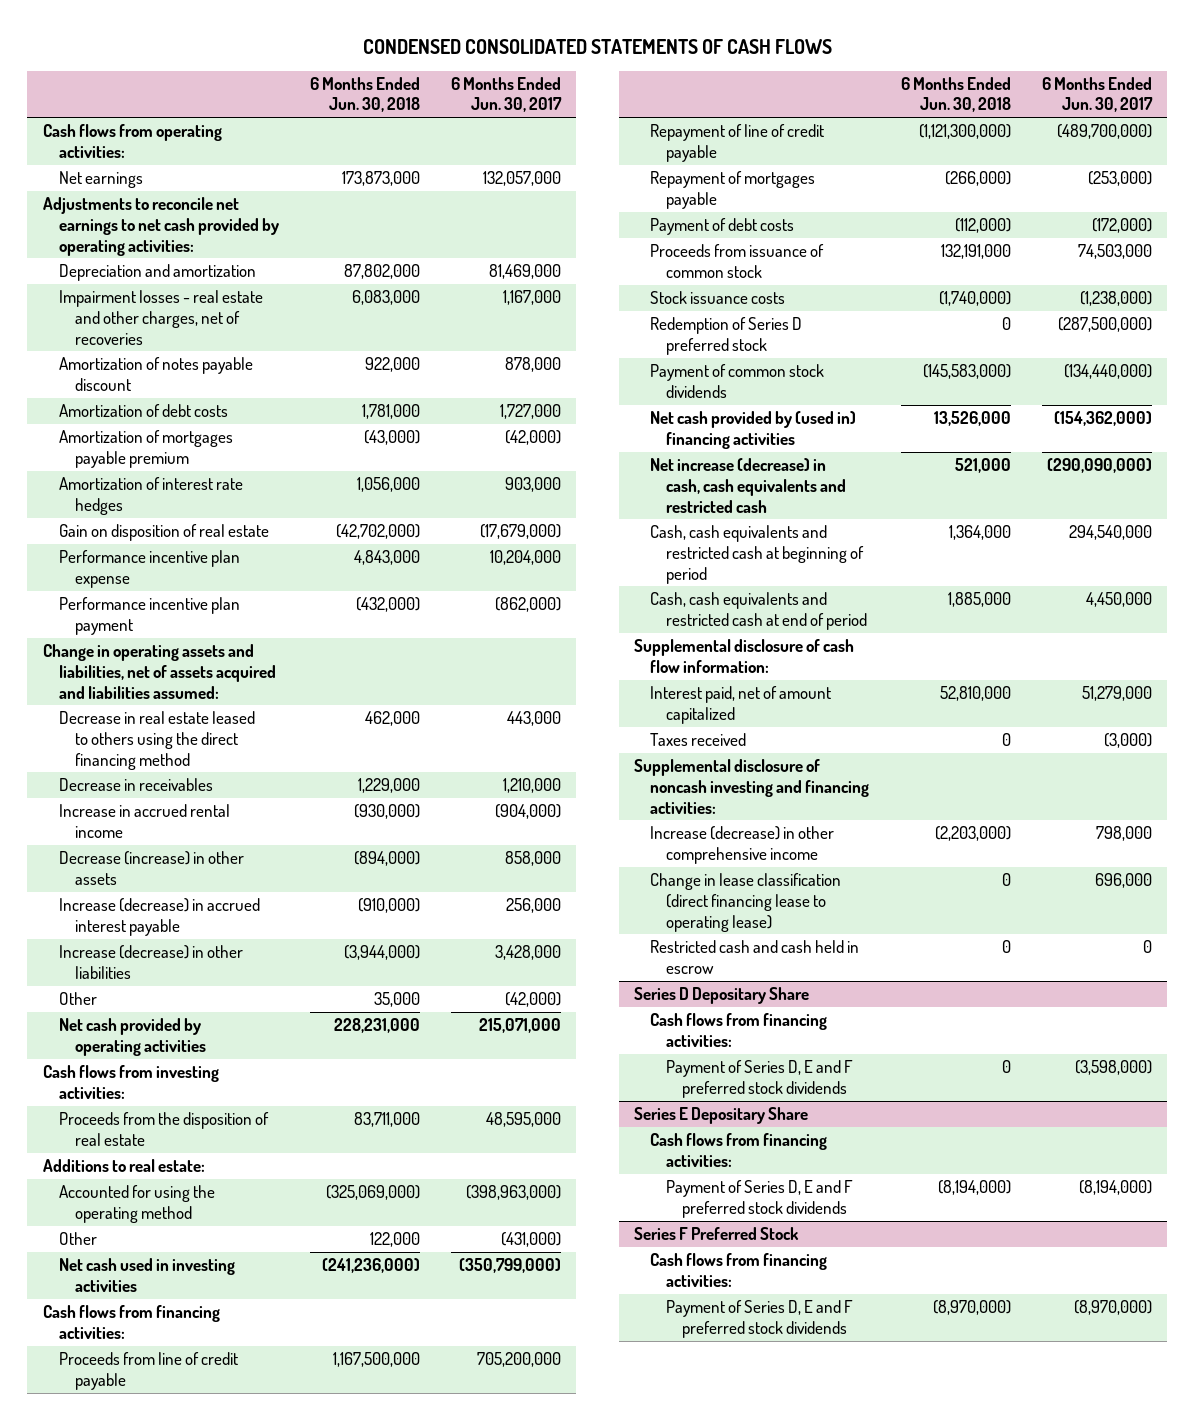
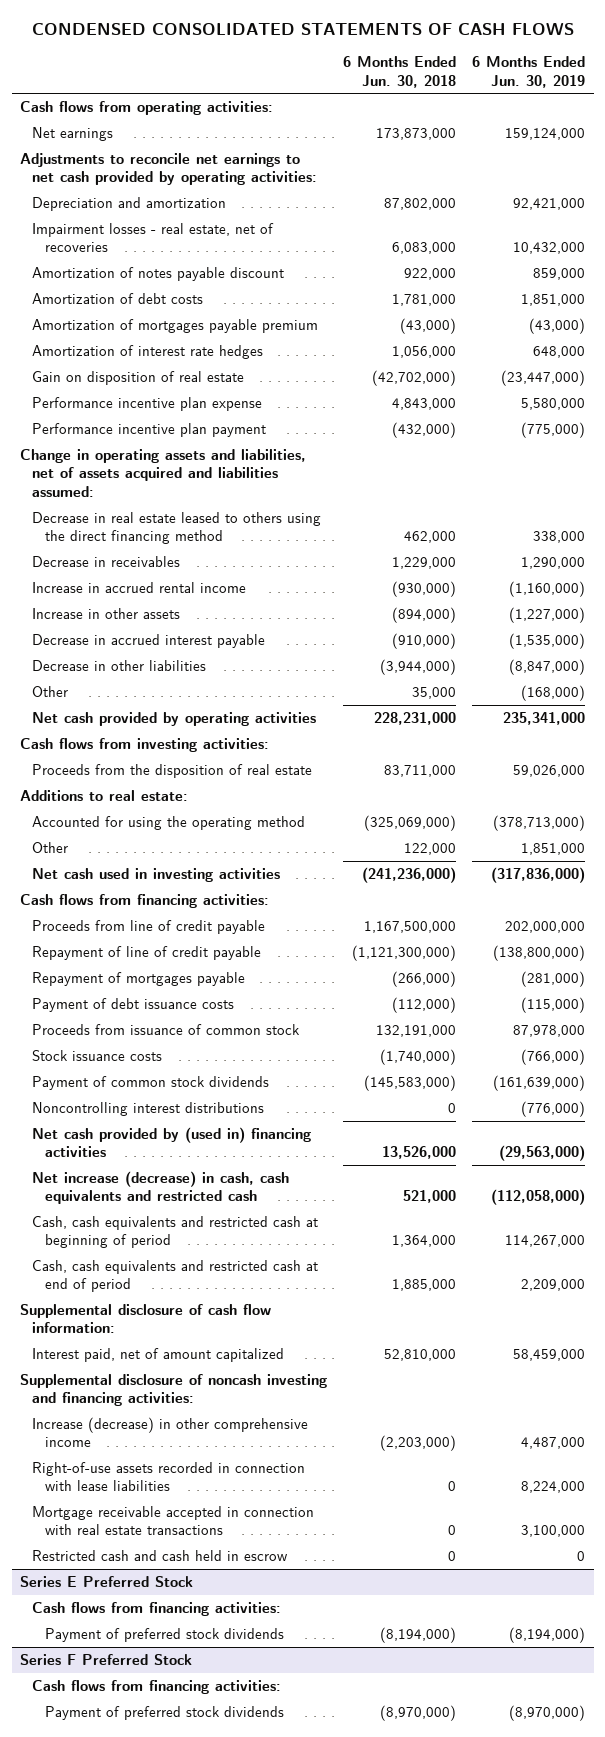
- | 6 Months Ended Jun. 30, 2018 | 6 Months Ended Jun. 30, 2017
+ | 6 Months Ended Jun. 30, 2018 | 6 Months Ended Jun. 30, 2019
- Impairment losses - real estate and other charges, net of recoveries | 6,083,000 | 1,167,000
+ Impairment losses - real estate, net of recoveries | 6,083,000 | 10,432,000
- Decrease (increase) in other assets | (894,000) | 858,000
- Increase (decrease) in accrued interest payable | (910,000) | 256,000
- Increase (decrease) in other liabilities | (3,944,000) | 3,428,000
+ Increase in other assets | (894,000) | (1,227,000)
+ Decrease in accrued interest payable | (910,000) | (1,535,000)
+ Decrease in other liabilities | (3,944,000) | (8,847,000)
- Payment of debt costs | (112,000) | (172,000)
+ Payment of debt issuance costs | (112,000) | (115,000)
- Redemption of Series D preferred stock | 0 | (287,500,000)
+ Noncontrolling interest distributions | 0 | (776,000)
- Taxes received | 0 | (3,000)
- Change in lease classification (direct financing lease to operating lease) | 0 | 696,000
+ Right-of-use assets recorded in connection with lease liabilities | 0 | 8,224,000
+ Mortgage receivable accepted in connection with real estate transactions | 0 | 3,100,000
- Series D Depositary Share
- Cash flows from financing activities:
- Payment of Series D, E and F preferred stock dividends | 0 | (3,598,000)
- Series E Depositary Share
+ Series E Preferred Stock
- Payment of Series D, E and F preferred stock dividends | (8,194,000) | (8,194,000)
+ Payment of preferred stock dividends | (8,194,000) | (8,194,000)
@ Series F Preferred Stock
- Payment of Series D, E and F preferred stock dividends | (8,970,000) | (8,970,000)
+ Payment of preferred stock dividends | (8,970,000) | (8,970,000)

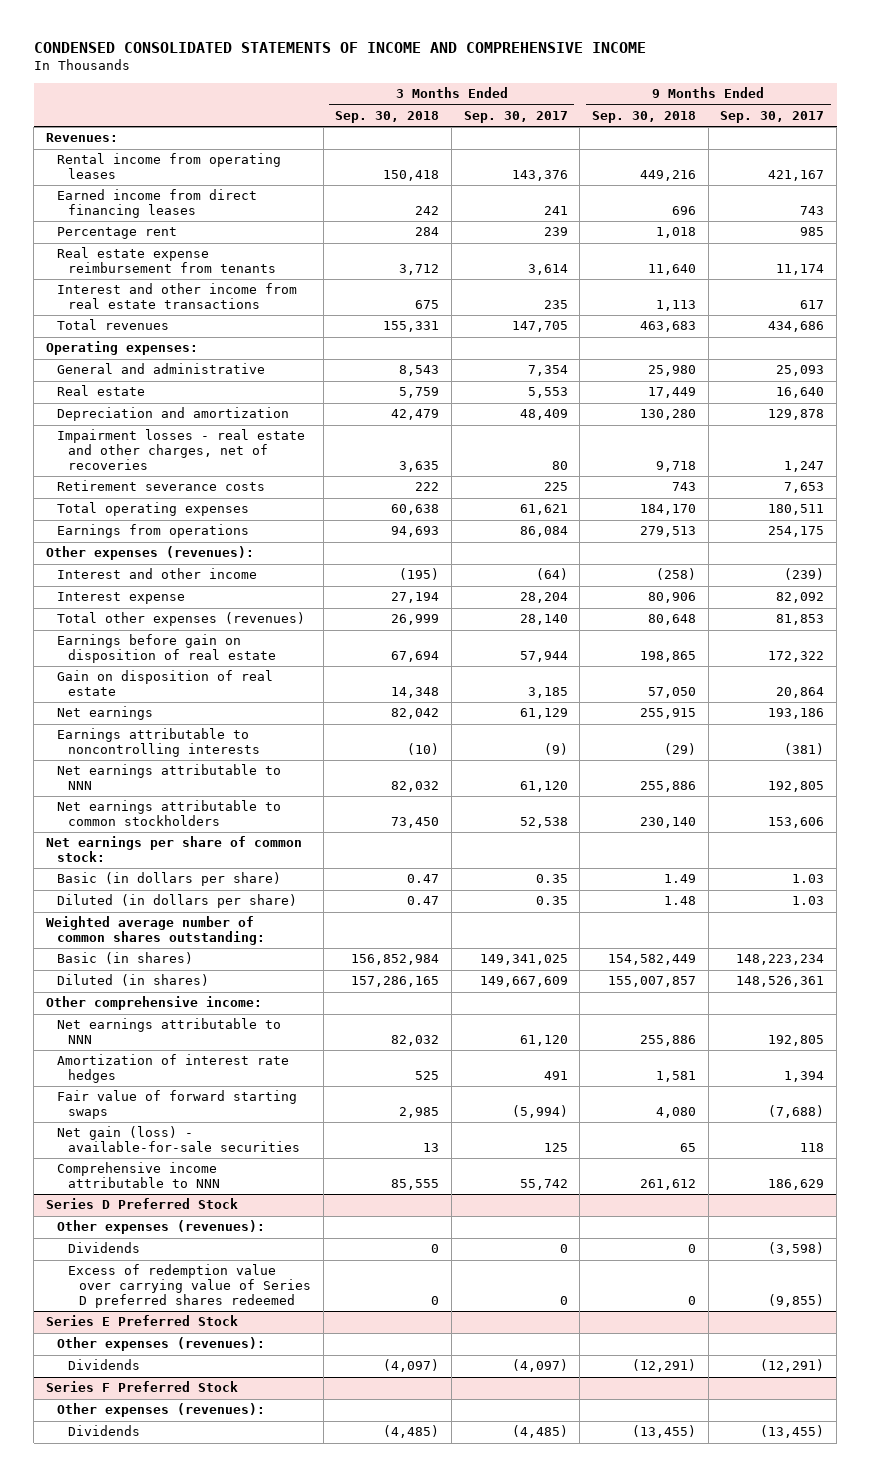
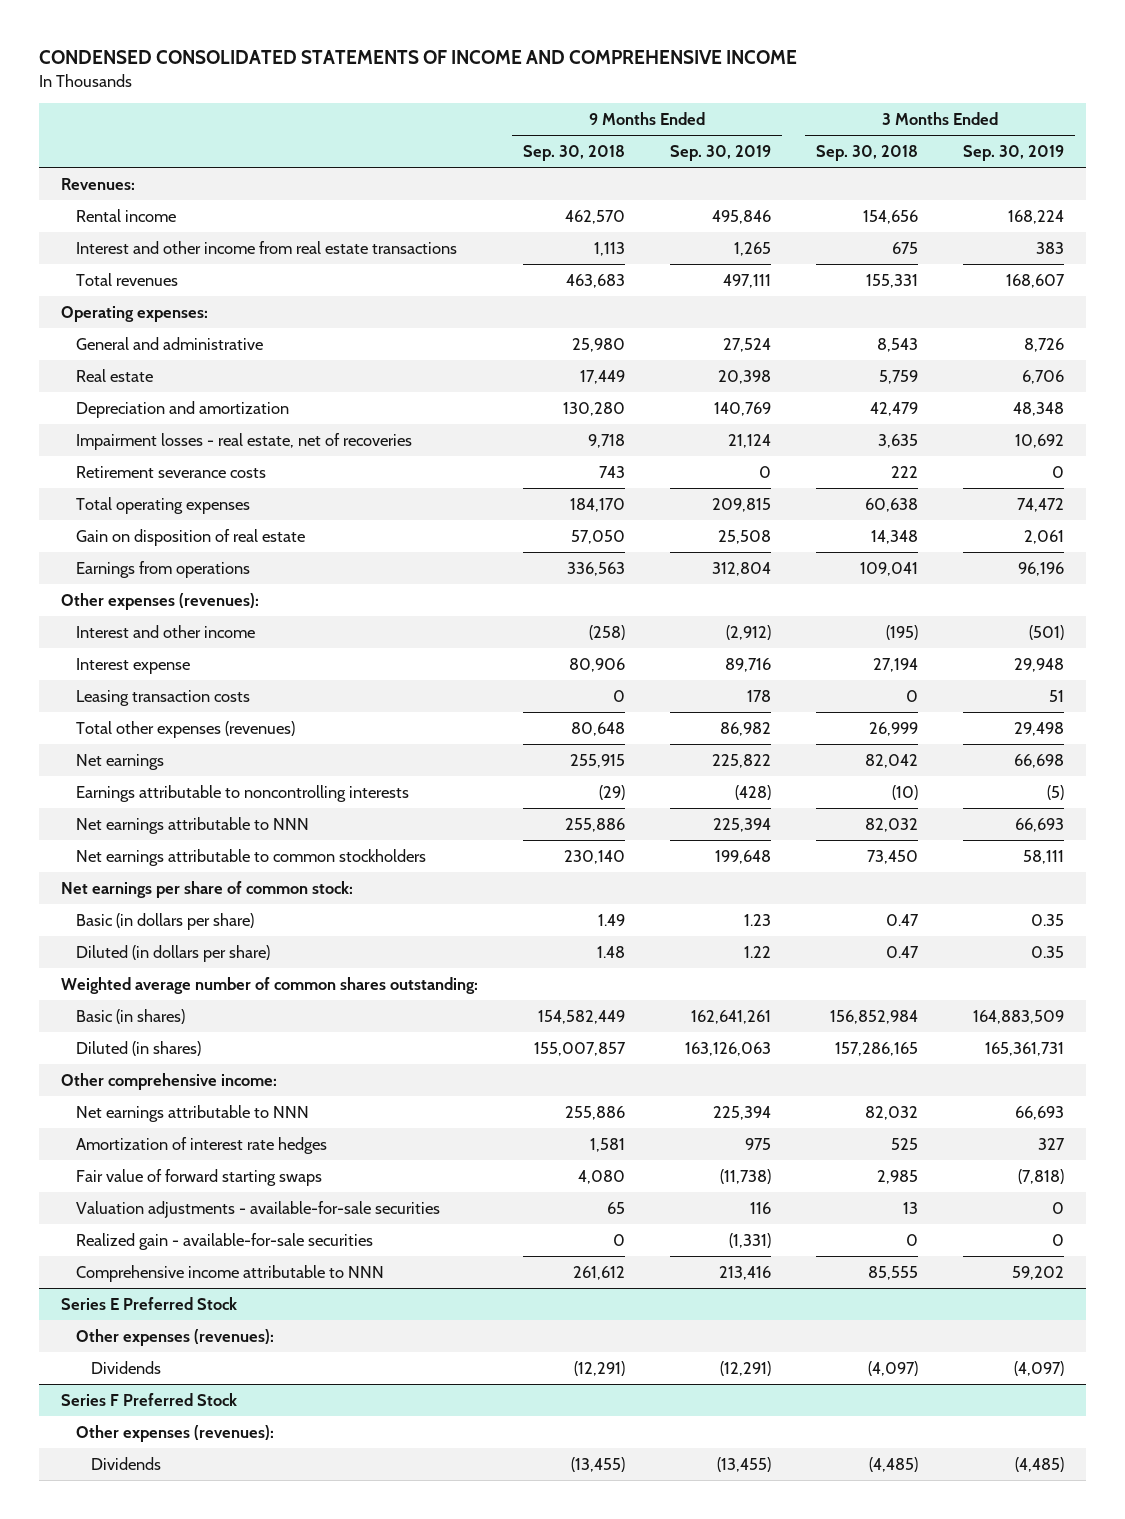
- | 3 Months Ended Sep. 30, 2018 | 3 Months Ended Sep. 30, 2017 | 9 Months Ended Sep. 30, 2018 | 9 Months Ended Sep. 30, 2017
+ | 9 Months Ended Sep. 30, 2018 | 9 Months Ended Sep. 30, 2019 | 3 Months Ended Sep. 30, 2018 | 3 Months Ended Sep. 30, 2019
- Rental income from operating leases | 150,418 | 143,376 | 449,216 | 421,167
- Earned income from direct financing leases | 242 | 241 | 696 | 743
- Percentage rent | 284 | 239 | 1,018 | 985
- Real estate expense reimbursement from tenants | 3,712 | 3,614 | 11,640 | 11,174
+ Rental income | 462,570 | 495,846 | 154,656 | 168,224
- Impairment losses - real estate and other charges, net of recoveries | 3,635 | 80 | 9,718 | 1,247
+ Impairment losses - real estate, net of recoveries | 9,718 | 21,124 | 3,635 | 10,692
- Earnings from operations | 94,693 | 86,084 | 279,513 | 254,175
moved up: Gain on disposition of real estate | 57,050 | 25,508 | 14,348 | 2,061
+ Earnings from operations | 336,563 | 312,804 | 109,041 | 96,196
+ Leasing transaction costs | 0 | 178 | 0 | 51
- Earnings before gain on disposition of real estate | 67,694 | 57,944 | 198,865 | 172,322
- Net gain (loss) - available-for-sale securities | 13 | 125 | 65 | 118
+ Valuation adjustments - available-for-sale securities | 65 | 116 | 13 | 0
+ Realized gain - available-for-sale securities | 0 | (1,331) | 0 | 0
- Series D Preferred Stock
- Other expenses (revenues):
- Dividends | 0 | 0 | 0 | (3,598)
- Excess of redemption value over carrying value of Series D preferred shares redeemed | 0 | 0 | 0 | (9,855)

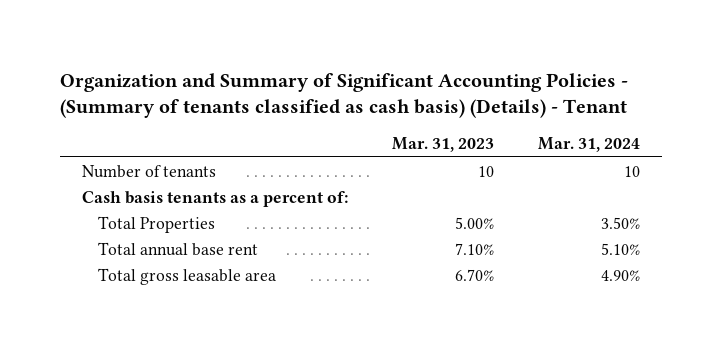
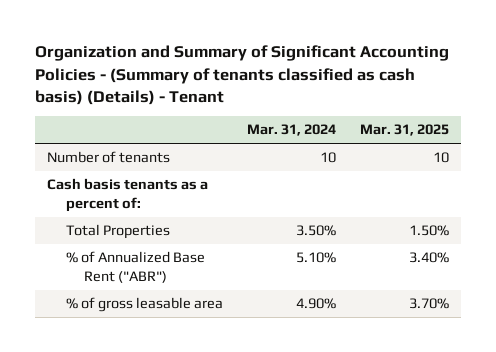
- | Mar. 31, 2023 | Mar. 31, 2024
+ | Mar. 31, 2024 | Mar. 31, 2025
- Total annual base rent | 7.10% | 5.10%
- Total gross leasable area | 6.70% | 4.90%
+ % of Annualized Base Rent ("ABR") | 5.10% | 3.40%
+ % of gross leasable area | 4.90% | 3.70%

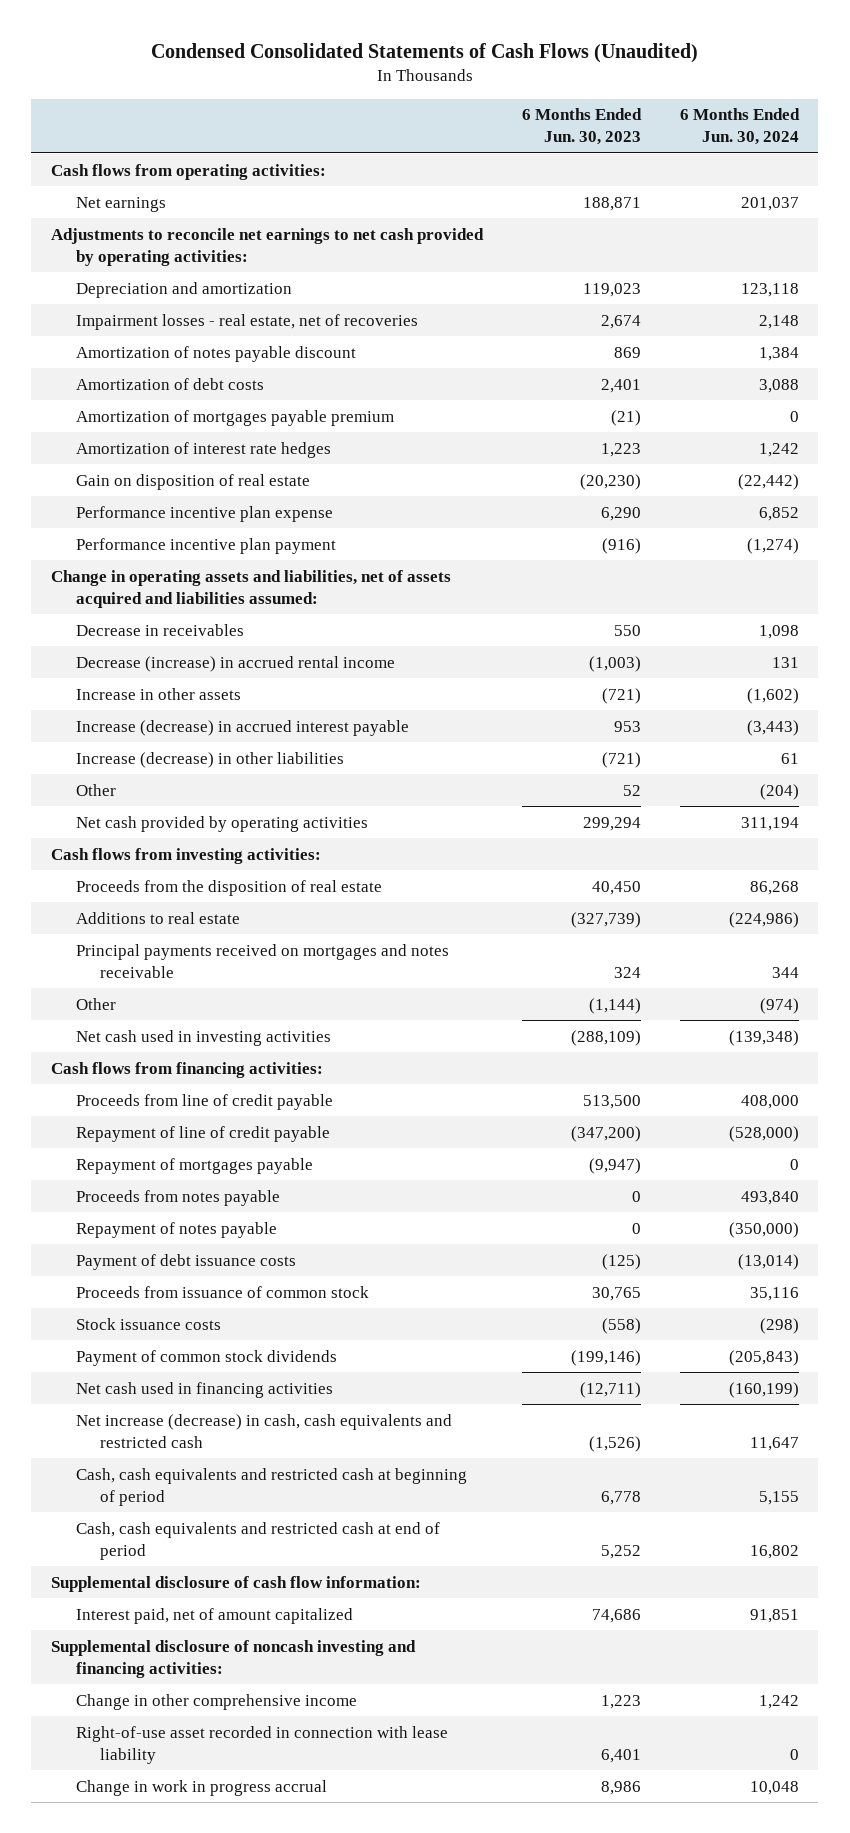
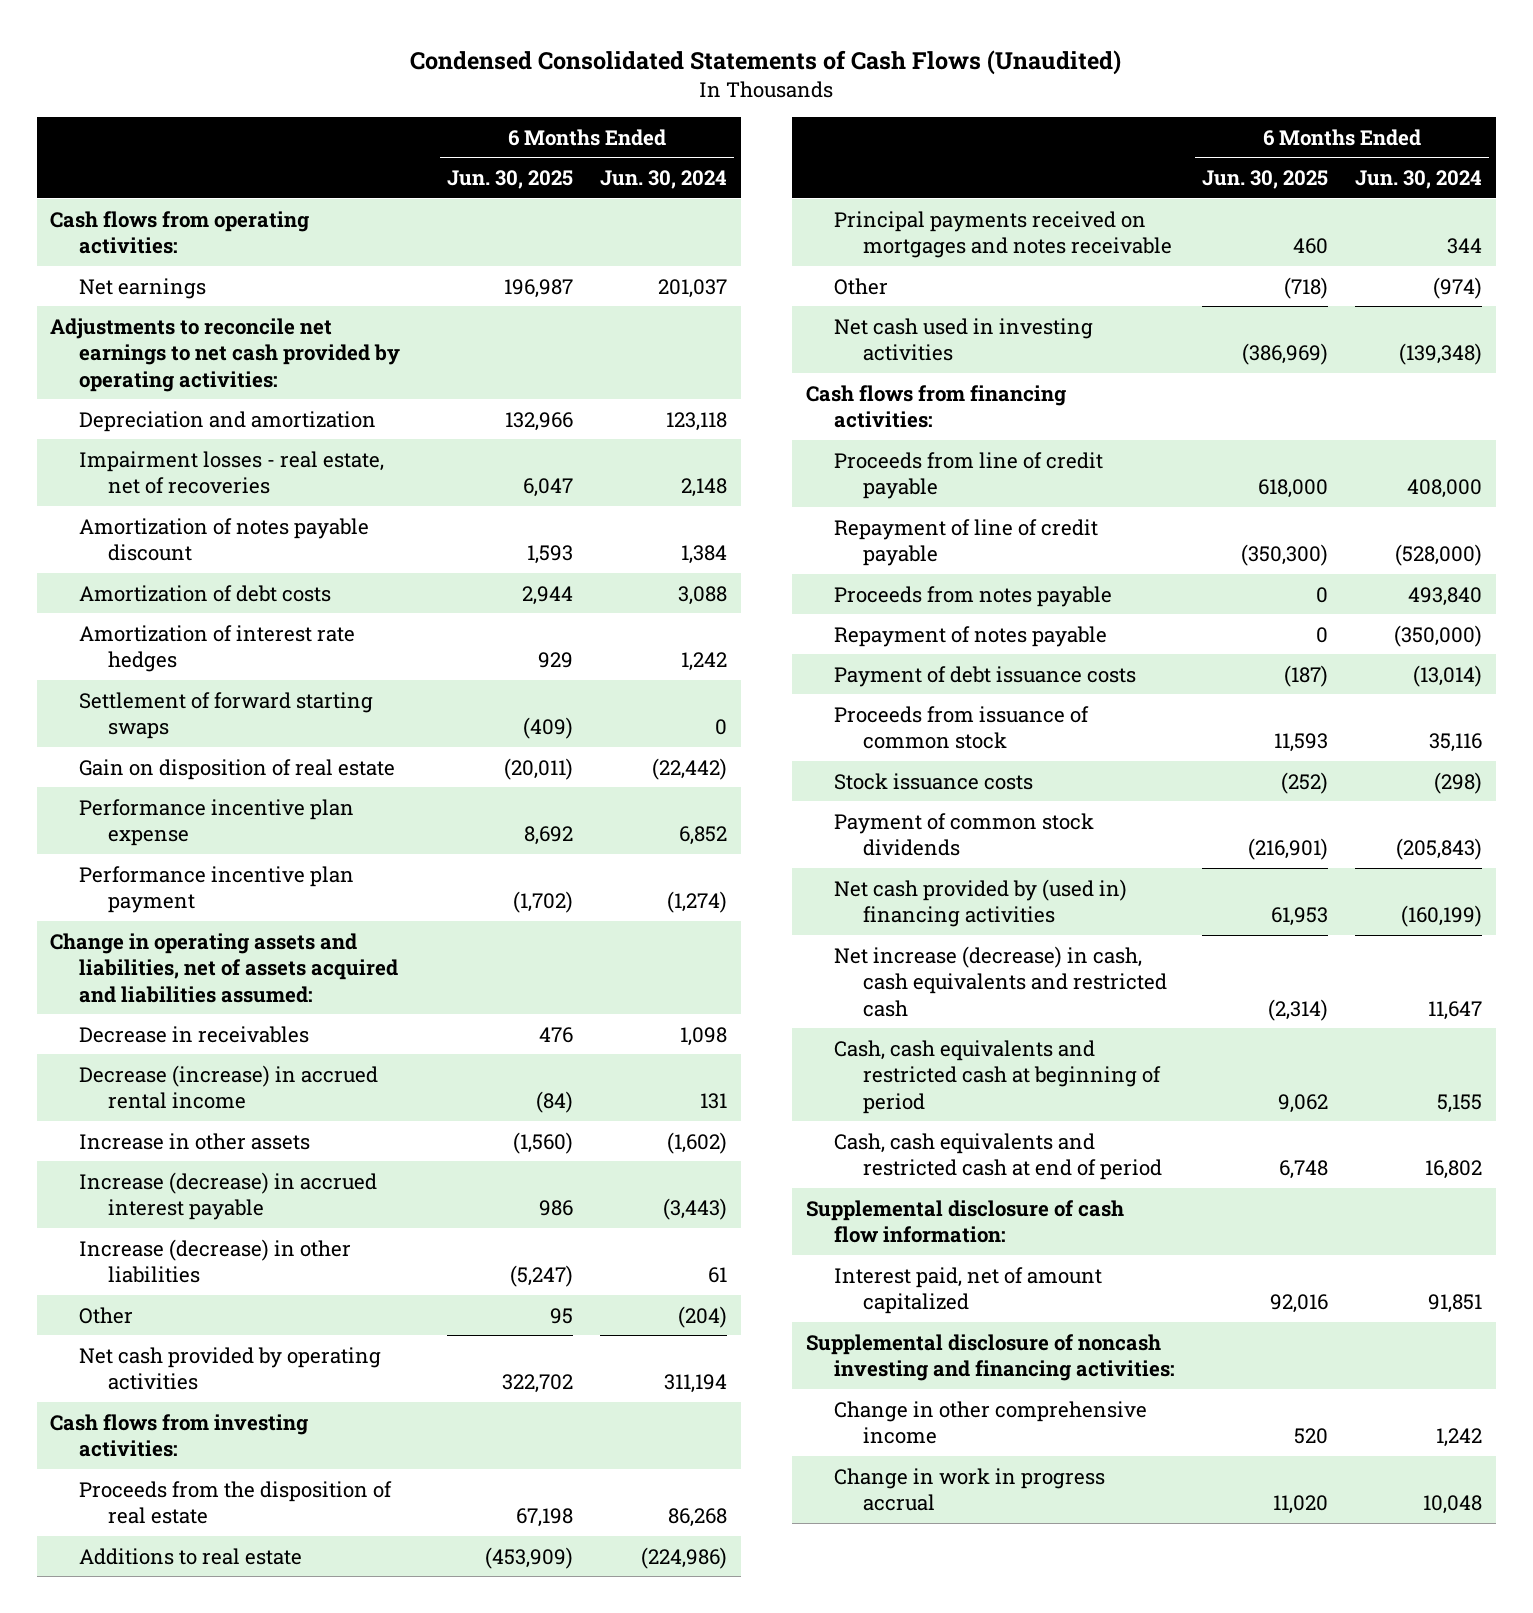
- | 6 Months Ended Jun. 30, 2023 | 6 Months Ended Jun. 30, 2024
+ | 6 Months Ended Jun. 30, 2025 | 6 Months Ended Jun. 30, 2024
- Amortization of mortgages payable premium | (21) | 0
+ Settlement of forward starting swaps | (409) | 0
- Repayment of mortgages payable | (9,947) | 0
- Net cash used in financing activities | (12,711) | (160,199)
+ Net cash provided by (used in) financing activities | 61,953 | (160,199)
- Right-of-use asset recorded in connection with lease liability | 6,401 | 0

